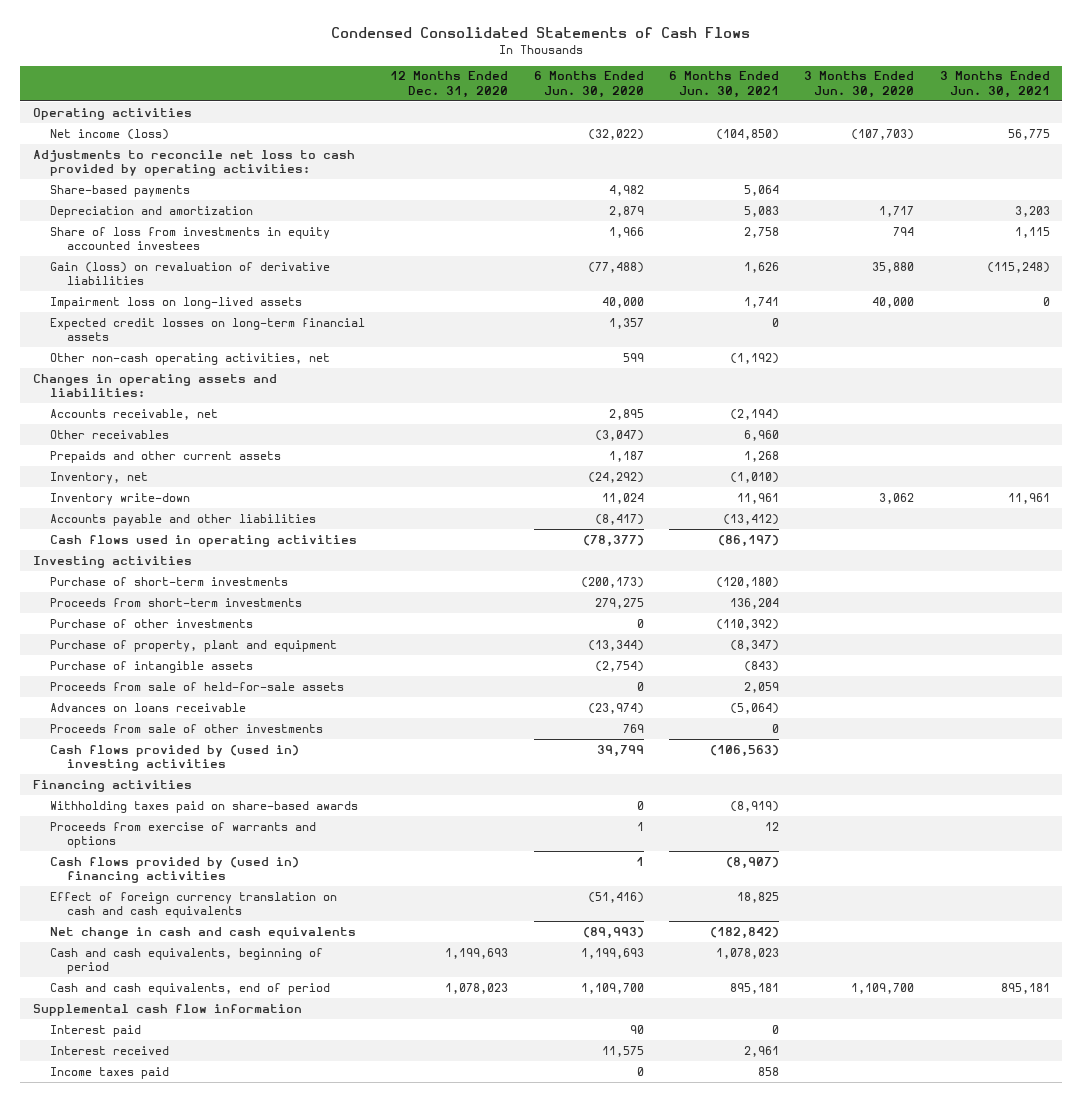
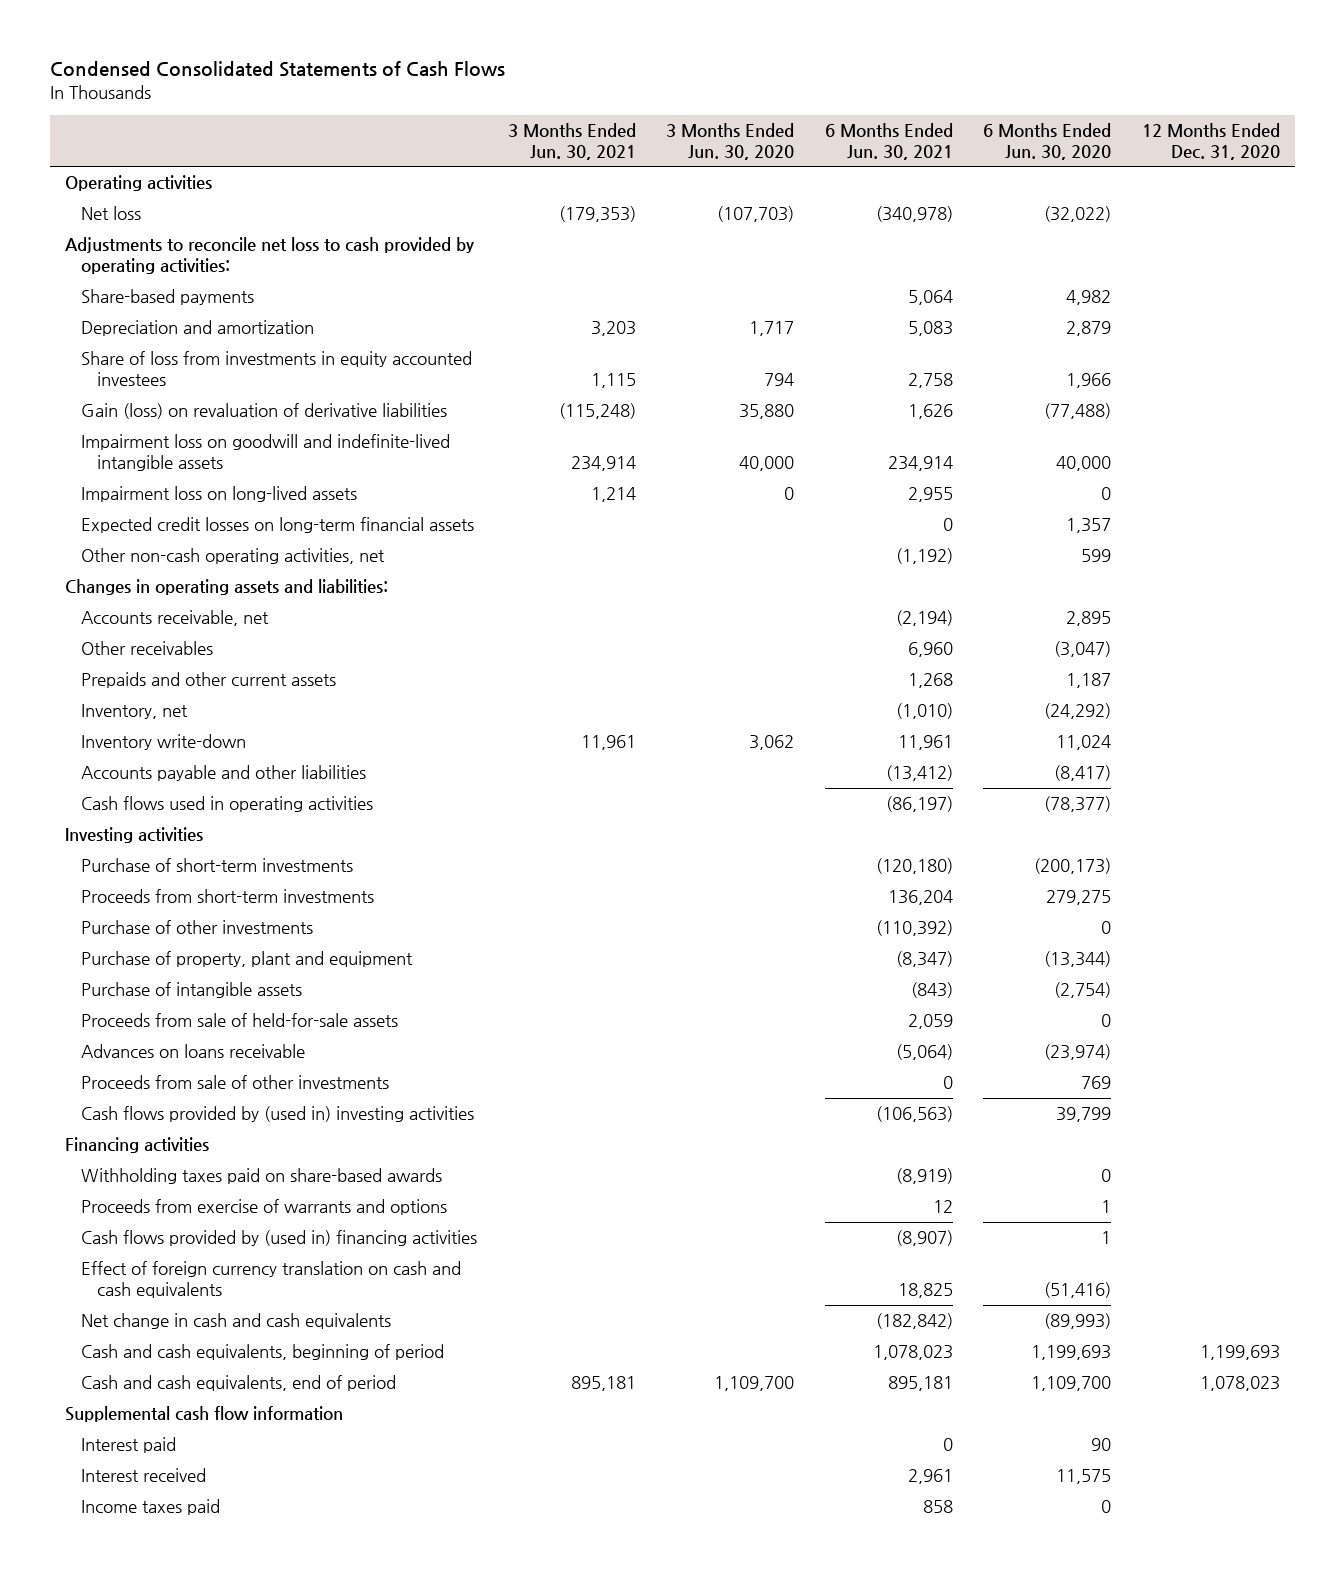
- | 12 Months Ended Dec. 31, 2020 | 6 Months Ended Jun. 30, 2020 | 6 Months Ended Jun. 30, 2021 | 3 Months Ended Jun. 30, 2020 | 3 Months Ended Jun. 30, 2021
+ | 3 Months Ended Jun. 30, 2021 | 3 Months Ended Jun. 30, 2020 | 6 Months Ended Jun. 30, 2021 | 6 Months Ended Jun. 30, 2020 | 12 Months Ended Dec. 31, 2020
- Net income (loss) | | (32,022) | (104,850) | (107,703) | 56,775
+ Net loss | (179,353) | (107,703) | (340,978) | (32,022) |
- Impairment loss on long-lived assets | | 40,000 | 1,741 | 40,000 | 0
+ Impairment loss on goodwill and indefinite-lived intangible assets | 234,914 | 40,000 | 234,914 | 40,000 |
+ Impairment loss on long-lived assets | 1,214 | 0 | 2,955 | 0 |

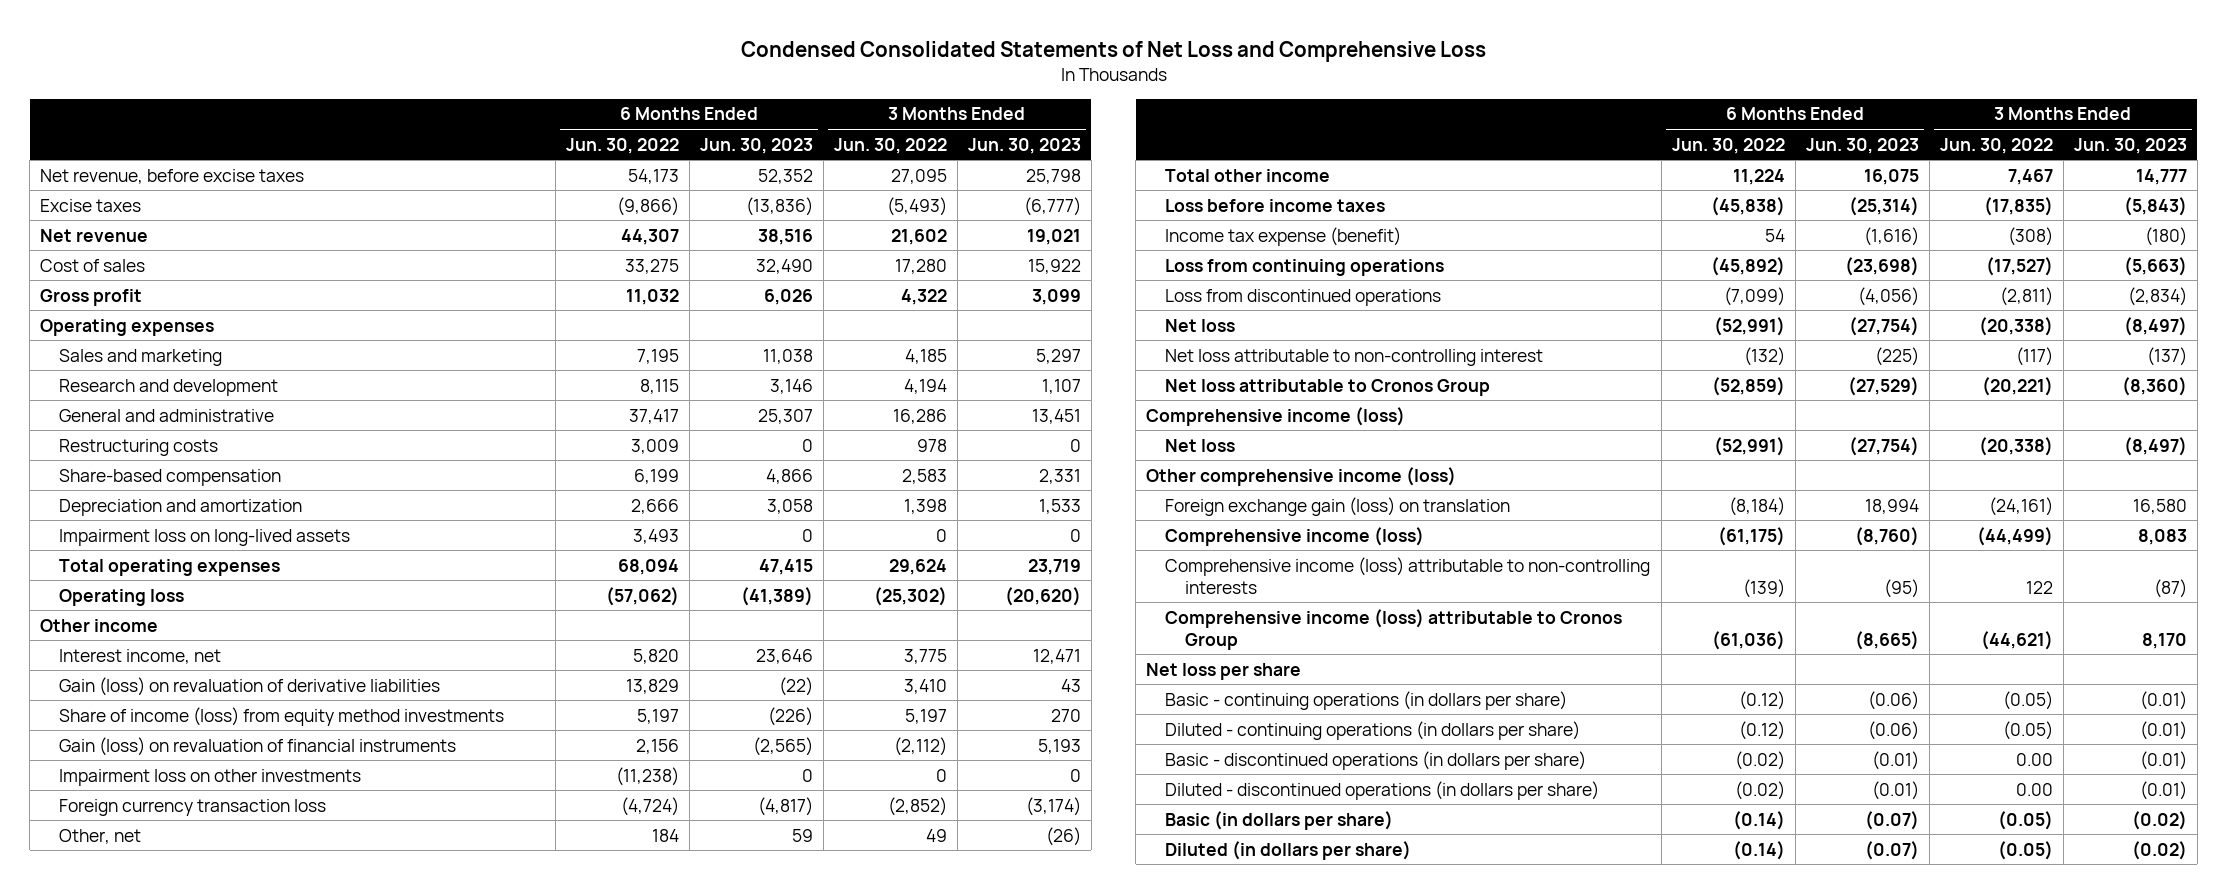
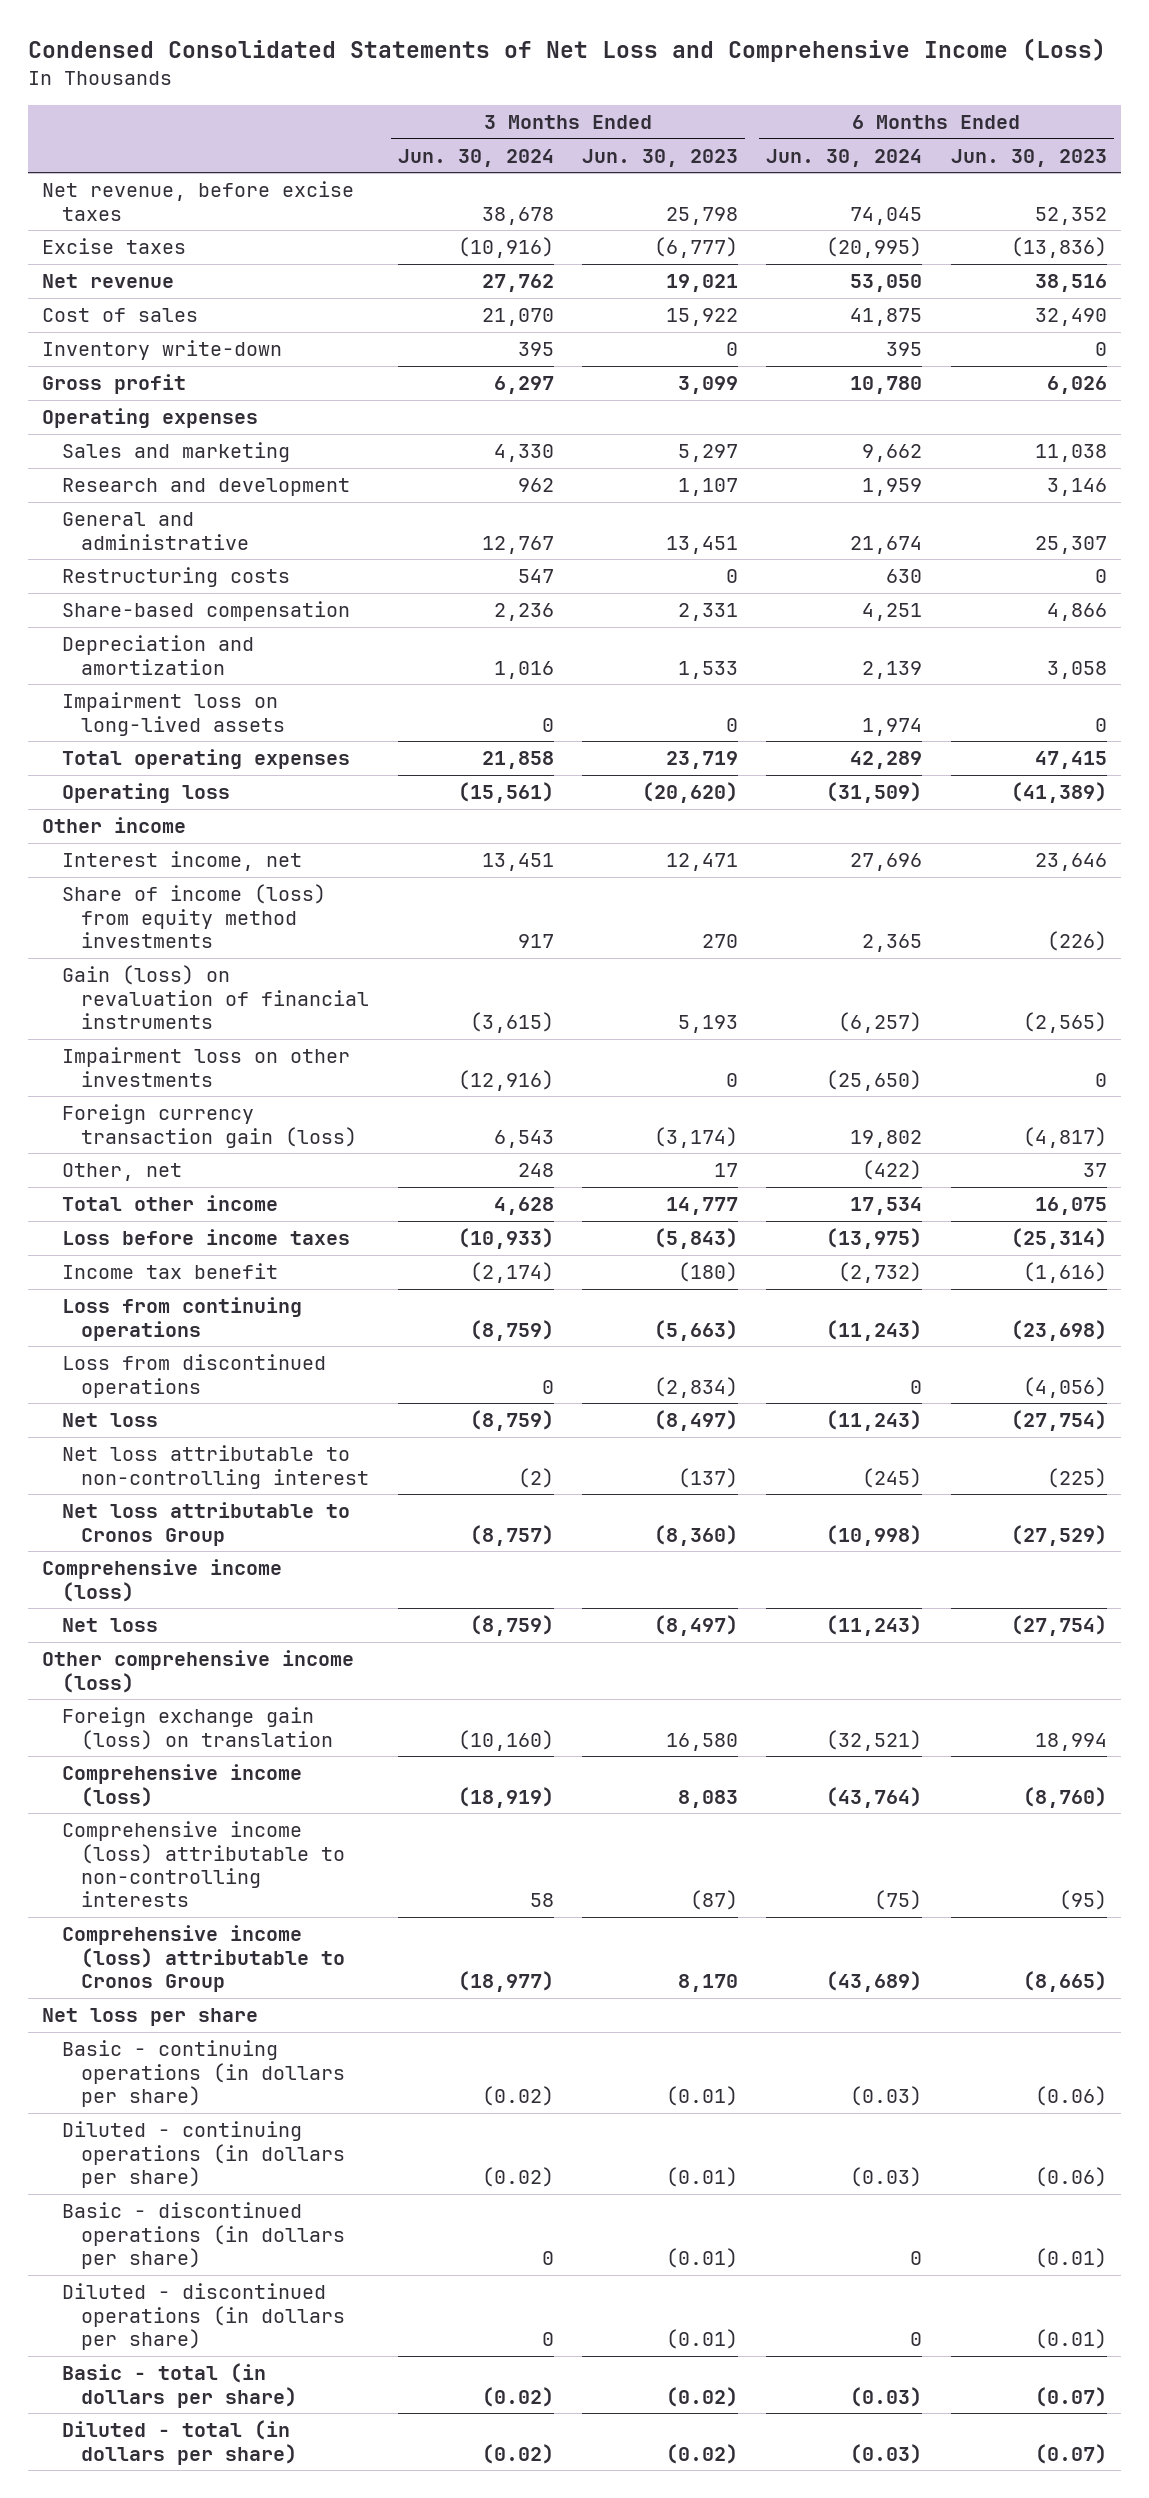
- Condensed Consolidated Statements of Net Loss and Comprehensive Loss
+ Condensed Consolidated Statements of Net Loss and Comprehensive Income (Loss)
- | 6 Months Ended Jun. 30, 2022 | 6 Months Ended Jun. 30, 2023 | 3 Months Ended Jun. 30, 2022 | 3 Months Ended Jun. 30, 2023
+ | 3 Months Ended Jun. 30, 2024 | 3 Months Ended Jun. 30, 2023 | 6 Months Ended Jun. 30, 2024 | 6 Months Ended Jun. 30, 2023
+ Inventory write-down | 395 | 0 | 395 | 0
- Gain (loss) on revaluation of derivative liabilities | 13,829 | (22) | 3,410 | 43
- Foreign currency transaction loss | (4,724) | (4,817) | (2,852) | (3,174)
- Other, net | 184 | 59 | 49 | (26)
+ Foreign currency transaction gain (loss) | 6,543 | (3,174) | 19,802 | (4,817)
+ Other, net | 248 | 17 | (422) | 37
- Income tax expense (benefit) | 54 | (1,616) | (308) | (180)
+ Income tax benefit | (2,174) | (180) | (2,732) | (1,616)
- Basic (in dollars per share) | (0.14) | (0.07) | (0.05) | (0.02)
- Diluted (in dollars per share) | (0.14) | (0.07) | (0.05) | (0.02)
+ Basic - total (in dollars per share) | (0.02) | (0.02) | (0.03) | (0.07)
+ Diluted - total (in dollars per share) | (0.02) | (0.02) | (0.03) | (0.07)

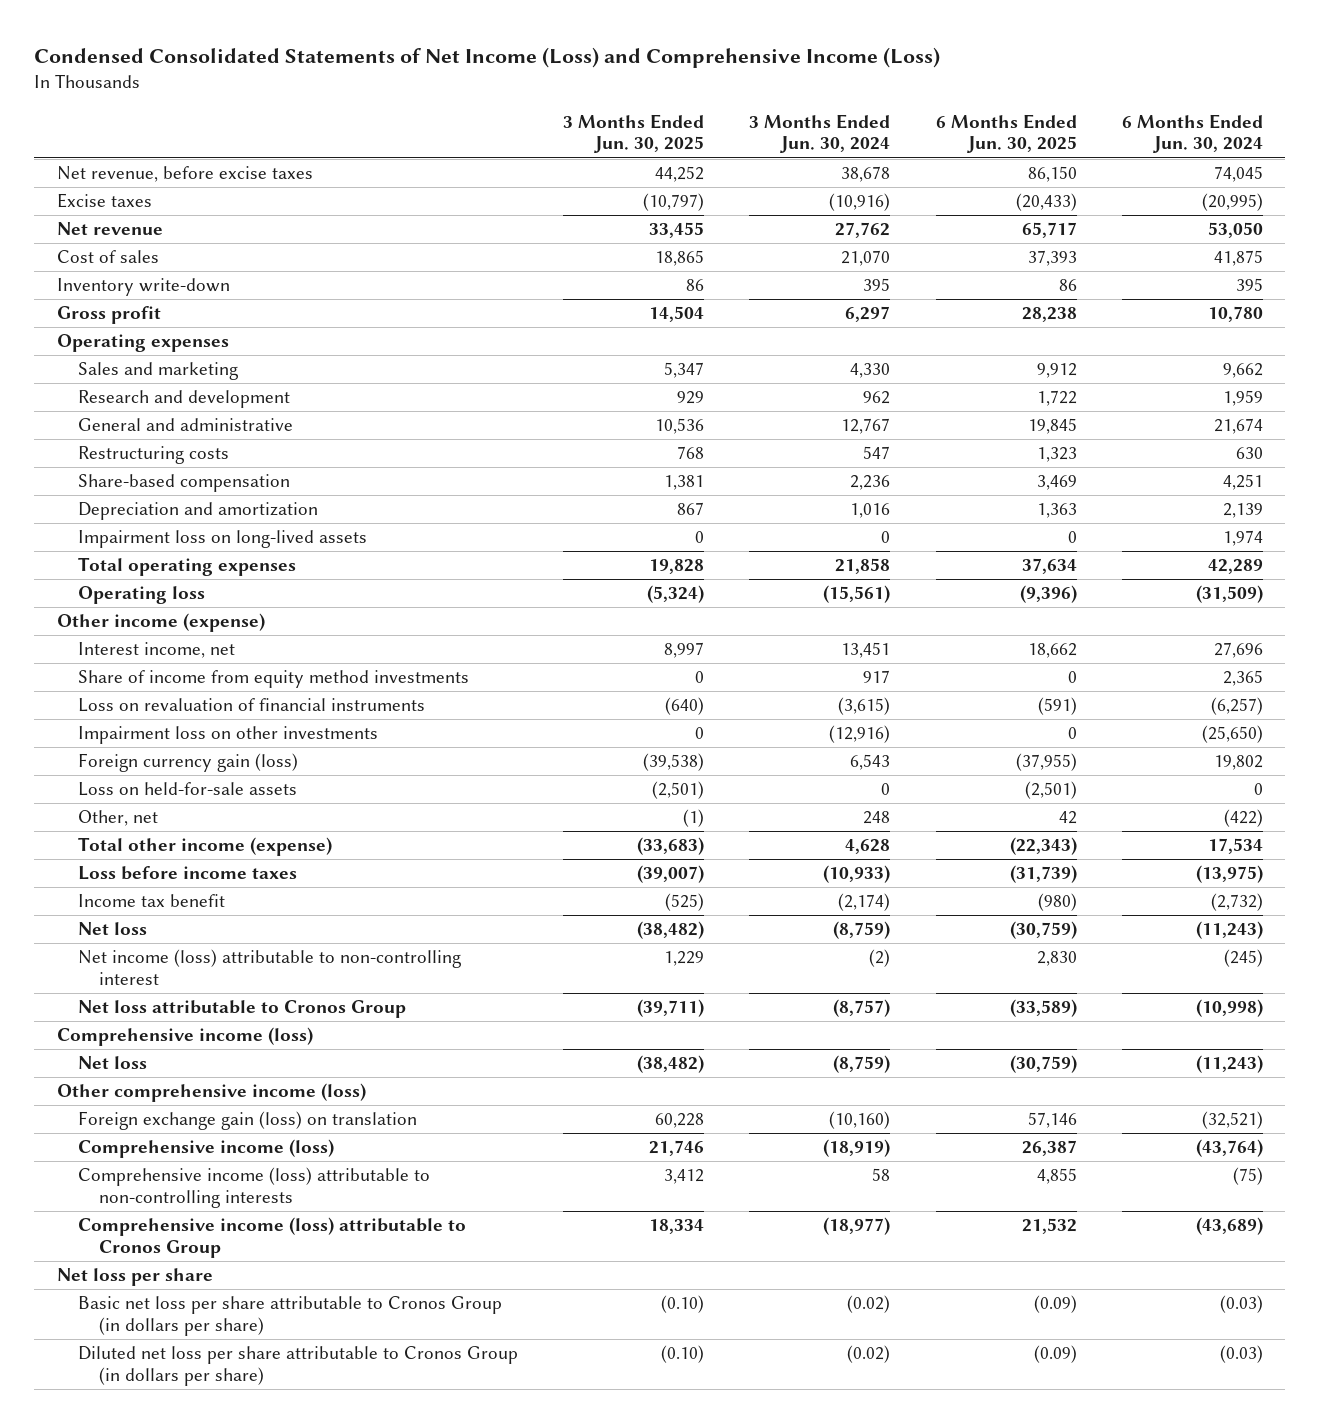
- Condensed Consolidated Statements of Net Loss and Comprehensive Income (Loss)
+ Condensed Consolidated Statements of Net Income (Loss) and Comprehensive Income (Loss)
- | 3 Months Ended Jun. 30, 2024 | 3 Months Ended Jun. 30, 2023 | 6 Months Ended Jun. 30, 2024 | 6 Months Ended Jun. 30, 2023
+ | 3 Months Ended Jun. 30, 2025 | 3 Months Ended Jun. 30, 2024 | 6 Months Ended Jun. 30, 2025 | 6 Months Ended Jun. 30, 2024
- Other income
+ Other income (expense)
- Share of income (loss) from equity method investments | 917 | 270 | 2,365 | (226)
- Gain (loss) on revaluation of financial instruments | (3,615) | 5,193 | (6,257) | (2,565)
+ Share of income from equity method investments | 0 | 917 | 0 | 2,365
+ Loss on revaluation of financial instruments | (640) | (3,615) | (591) | (6,257)
- Foreign currency transaction gain (loss) | 6,543 | (3,174) | 19,802 | (4,817)
+ Foreign currency gain (loss) | (39,538) | 6,543 | (37,955) | 19,802
+ Loss on held-for-sale assets | (2,501) | 0 | (2,501) | 0
- Total other income | 4,628 | 14,777 | 17,534 | 16,075
+ Total other income (expense) | (33,683) | 4,628 | (22,343) | 17,534
- Loss from continuing operations | (8,759) | (5,663) | (11,243) | (23,698)
- Loss from discontinued operations | 0 | (2,834) | 0 | (4,056)
- Net loss attributable to non-controlling interest | (2) | (137) | (245) | (225)
+ Net income (loss) attributable to non-controlling interest | 1,229 | (2) | 2,830 | (245)
- Basic - continuing operations (in dollars per share) | (0.02) | (0.01) | (0.03) | (0.06)
- Diluted - continuing operations (in dollars per share) | (0.02) | (0.01) | (0.03) | (0.06)
- Basic - discontinued operations (in dollars per share) | 0 | (0.01) | 0 | (0.01)
- Diluted - discontinued operations (in dollars per share) | 0 | (0.01) | 0 | (0.01)
- Basic - total (in dollars per share) | (0.02) | (0.02) | (0.03) | (0.07)
- Diluted - total (in dollars per share) | (0.02) | (0.02) | (0.03) | (0.07)
+ Basic net loss per share attributable to Cronos Group (in dollars per share) | (0.10) | (0.02) | (0.09) | (0.03)
+ Diluted net loss per share attributable to Cronos Group (in dollars per share) | (0.10) | (0.02) | (0.09) | (0.03)

